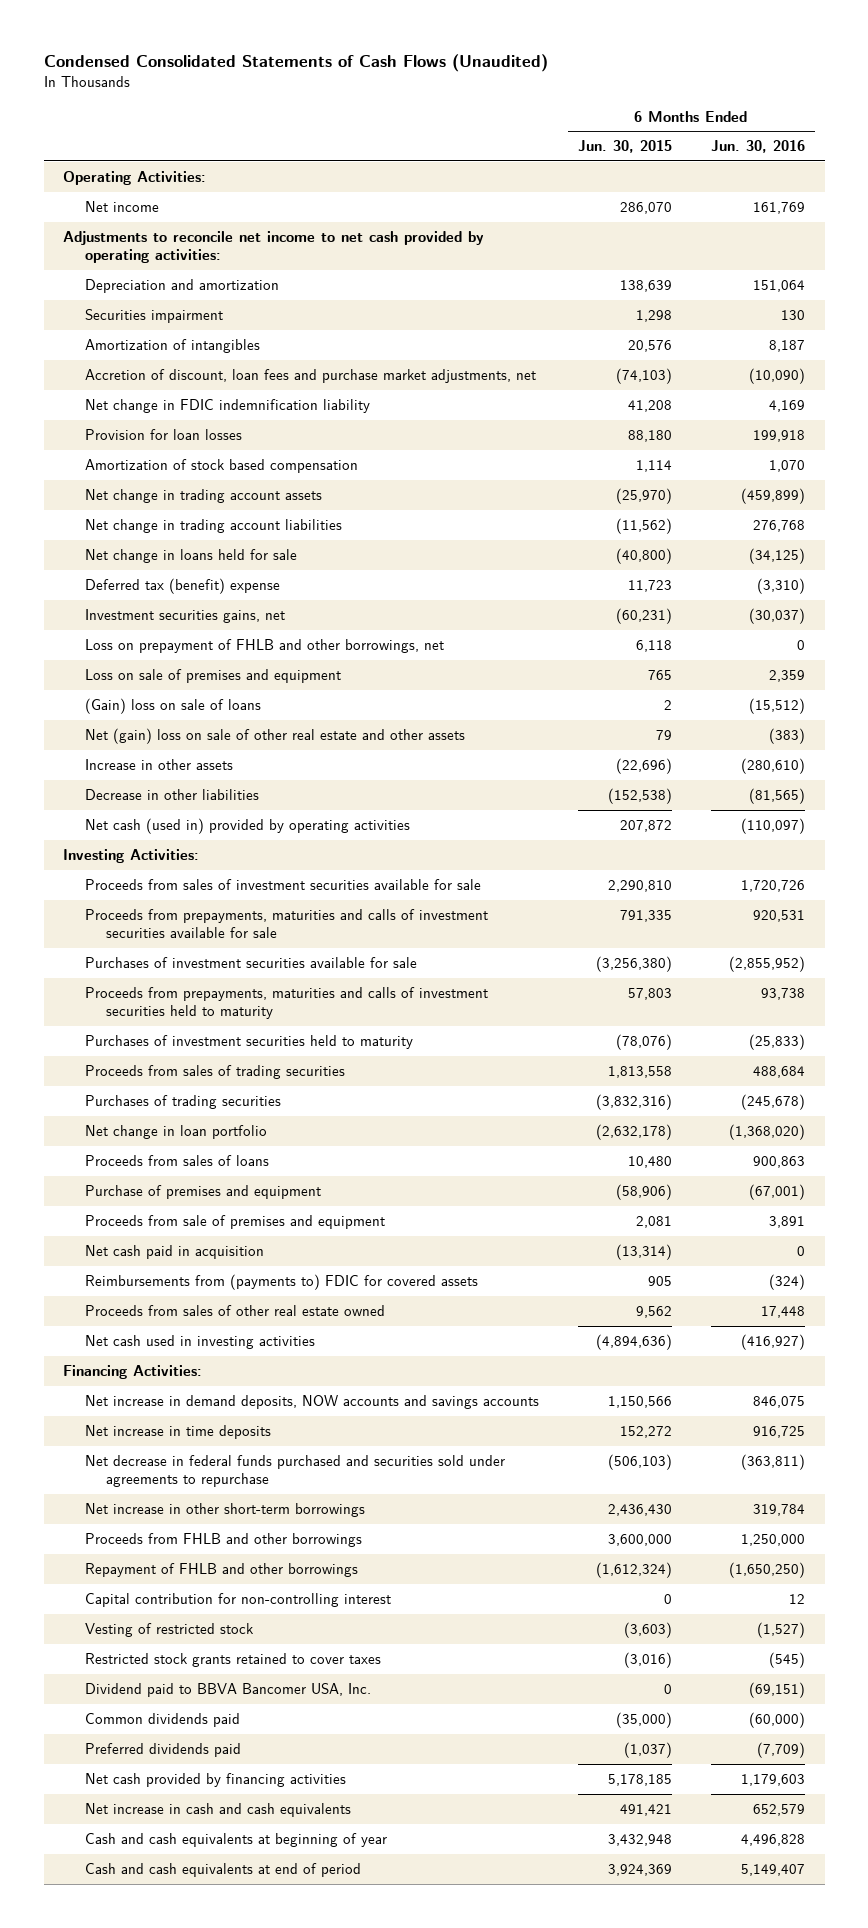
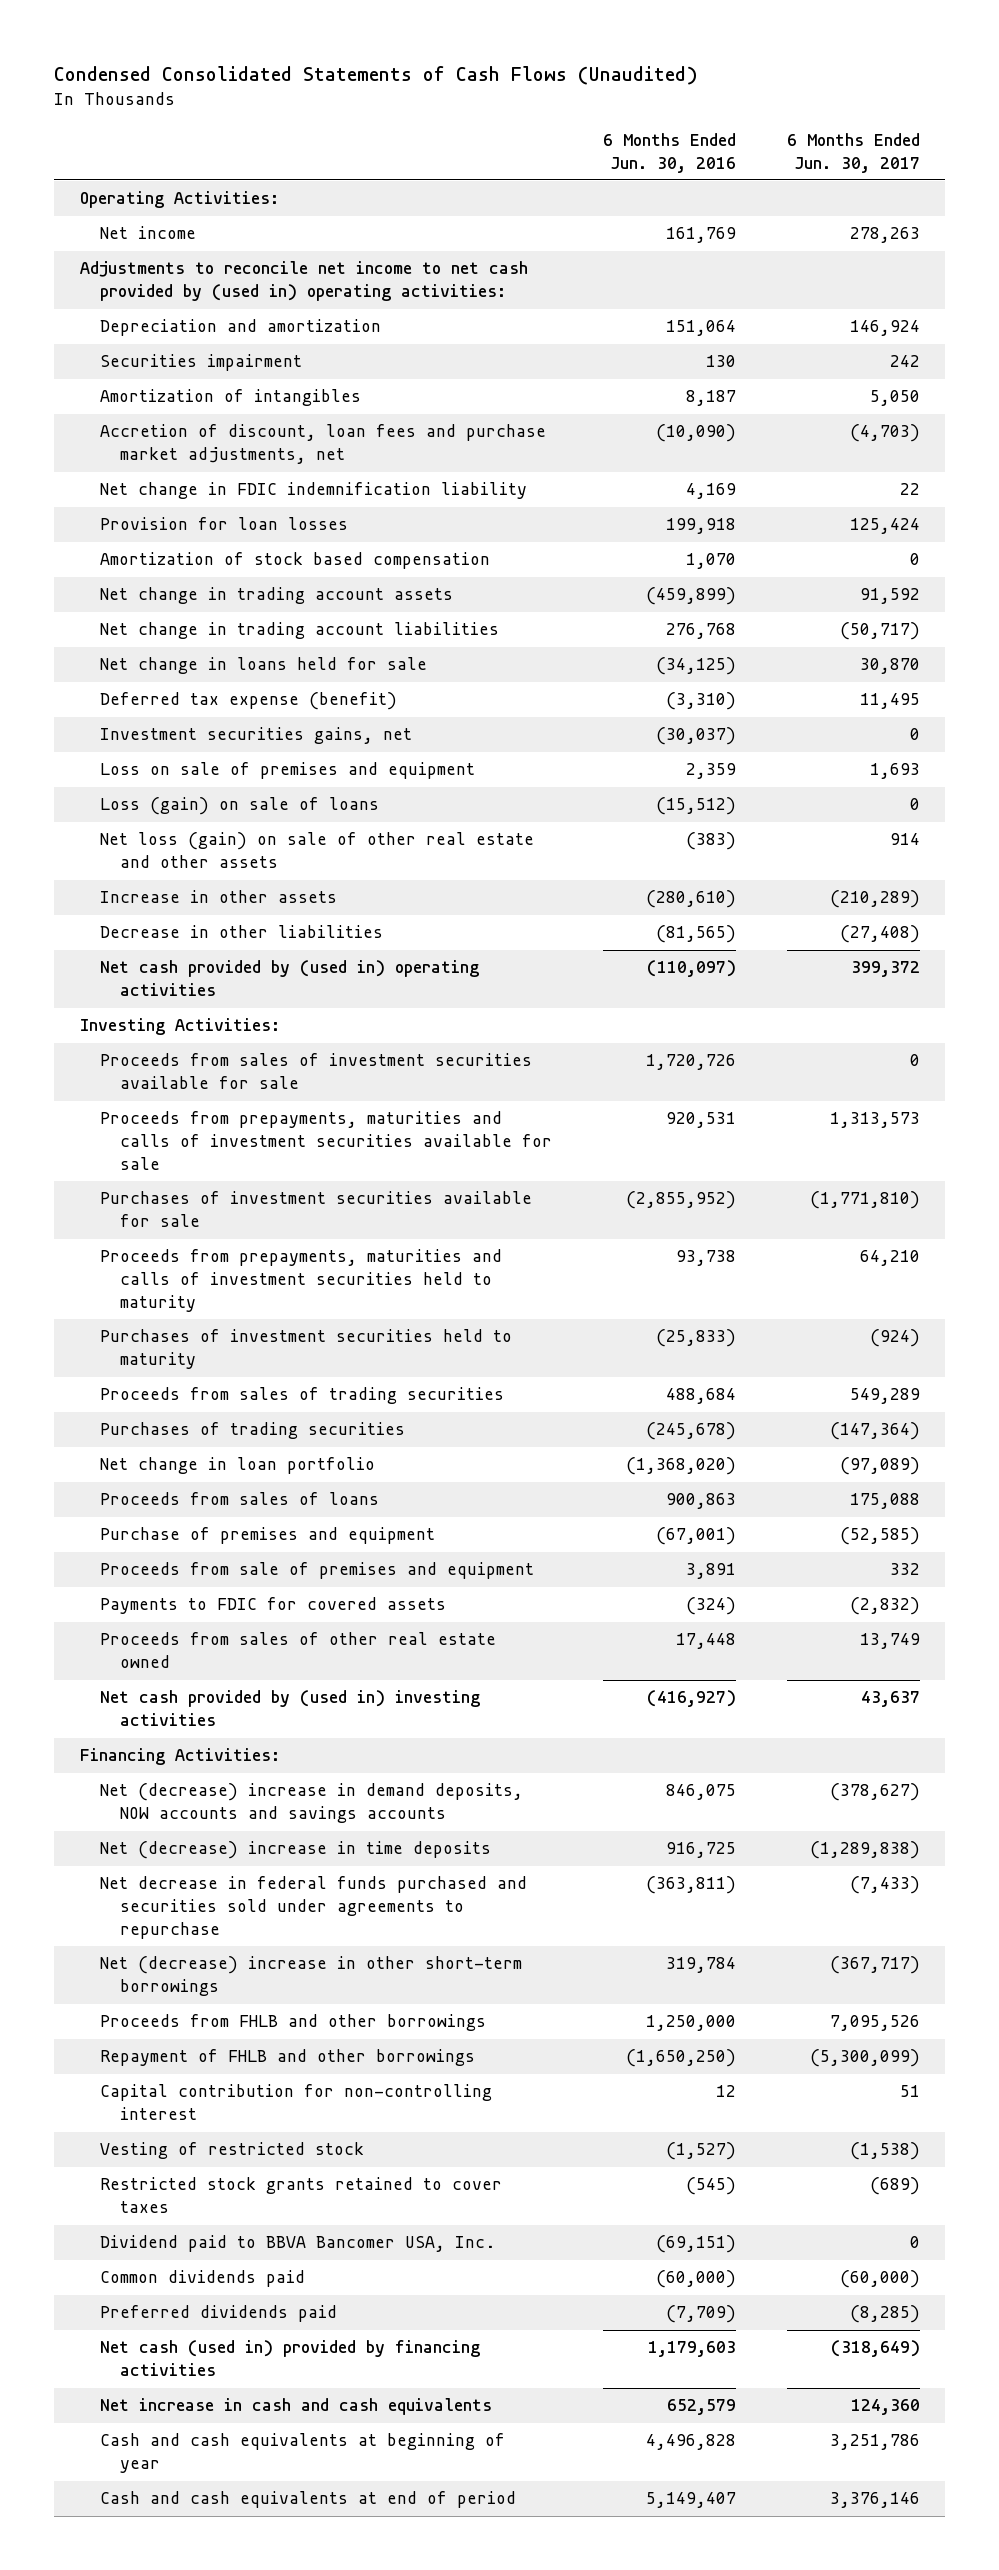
- | 6 Months Ended Jun. 30, 2015 | 6 Months Ended Jun. 30, 2016
+ | 6 Months Ended Jun. 30, 2016 | 6 Months Ended Jun. 30, 2017
- Adjustments to reconcile net income to net cash provided by operating activities:
+ Adjustments to reconcile net income to net cash provided by (used in) operating activities:
- Deferred tax (benefit) expense | 11,723 | (3,310)
+ Deferred tax expense (benefit) | (3,310) | 11,495
- Loss on prepayment of FHLB and other borrowings, net | 6,118 | 0
- (Gain) loss on sale of loans | 2 | (15,512)
- Net (gain) loss on sale of other real estate and other assets | 79 | (383)
+ Loss (gain) on sale of loans | (15,512) | 0
+ Net loss (gain) on sale of other real estate and other assets | (383) | 914
- Net cash (used in) provided by operating activities | 207,872 | (110,097)
+ Net cash provided by (used in) operating activities | (110,097) | 399,372
- Net cash paid in acquisition | (13,314) | 0
- Reimbursements from (payments to) FDIC for covered assets | 905 | (324)
+ Payments to FDIC for covered assets | (324) | (2,832)
- Net cash used in investing activities | (4,894,636) | (416,927)
+ Net cash provided by (used in) investing activities | (416,927) | 43,637
- Net increase in demand deposits, NOW accounts and savings accounts | 1,150,566 | 846,075
- Net increase in time deposits | 152,272 | 916,725
+ Net (decrease) increase in demand deposits, NOW accounts and savings accounts | 846,075 | (378,627)
+ Net (decrease) increase in time deposits | 916,725 | (1,289,838)
- Net increase in other short-term borrowings | 2,436,430 | 319,784
+ Net (decrease) increase in other short-term borrowings | 319,784 | (367,717)
- Net cash provided by financing activities | 5,178,185 | 1,179,603
+ Net cash (used in) provided by financing activities | 1,179,603 | (318,649)

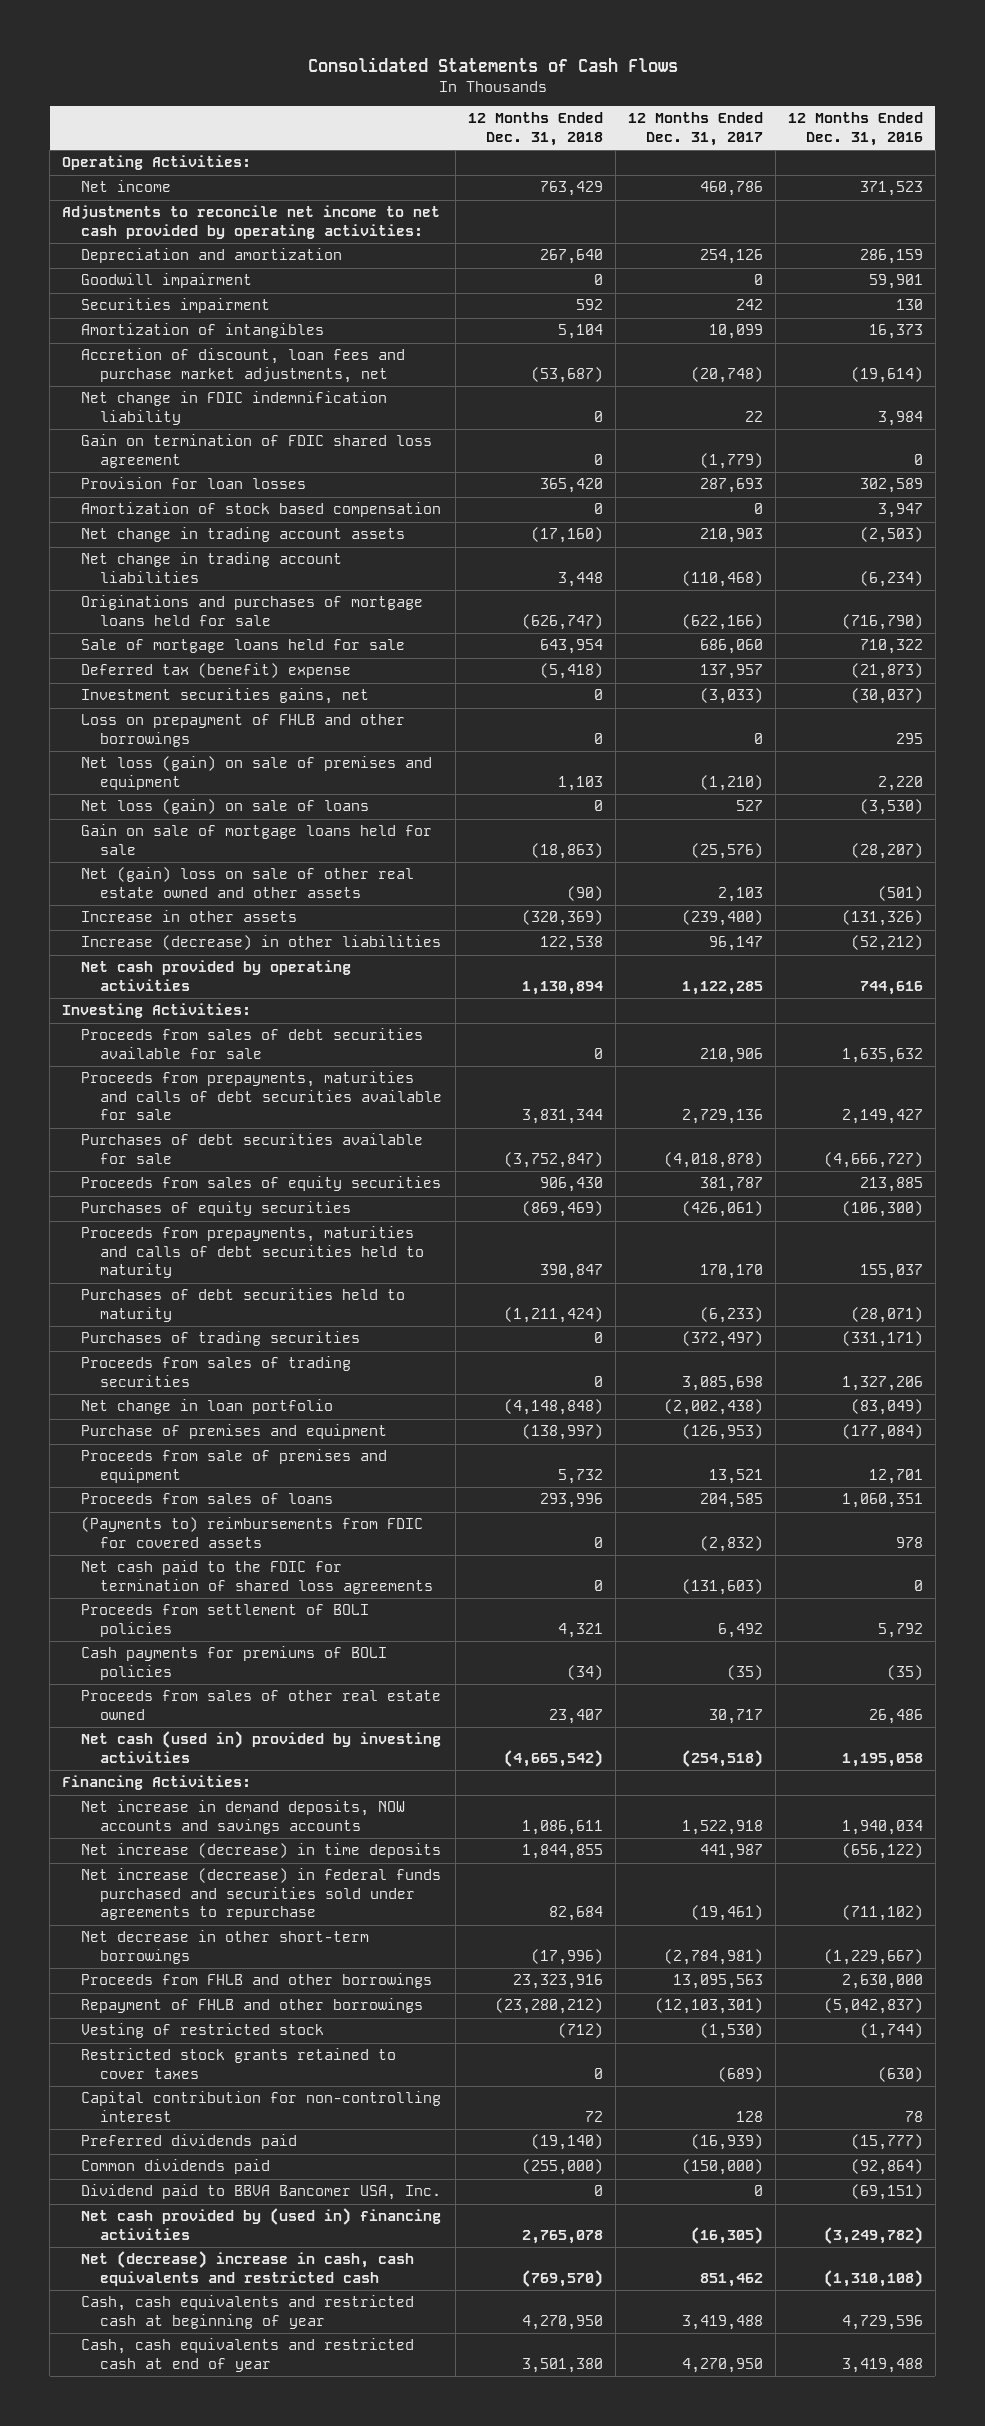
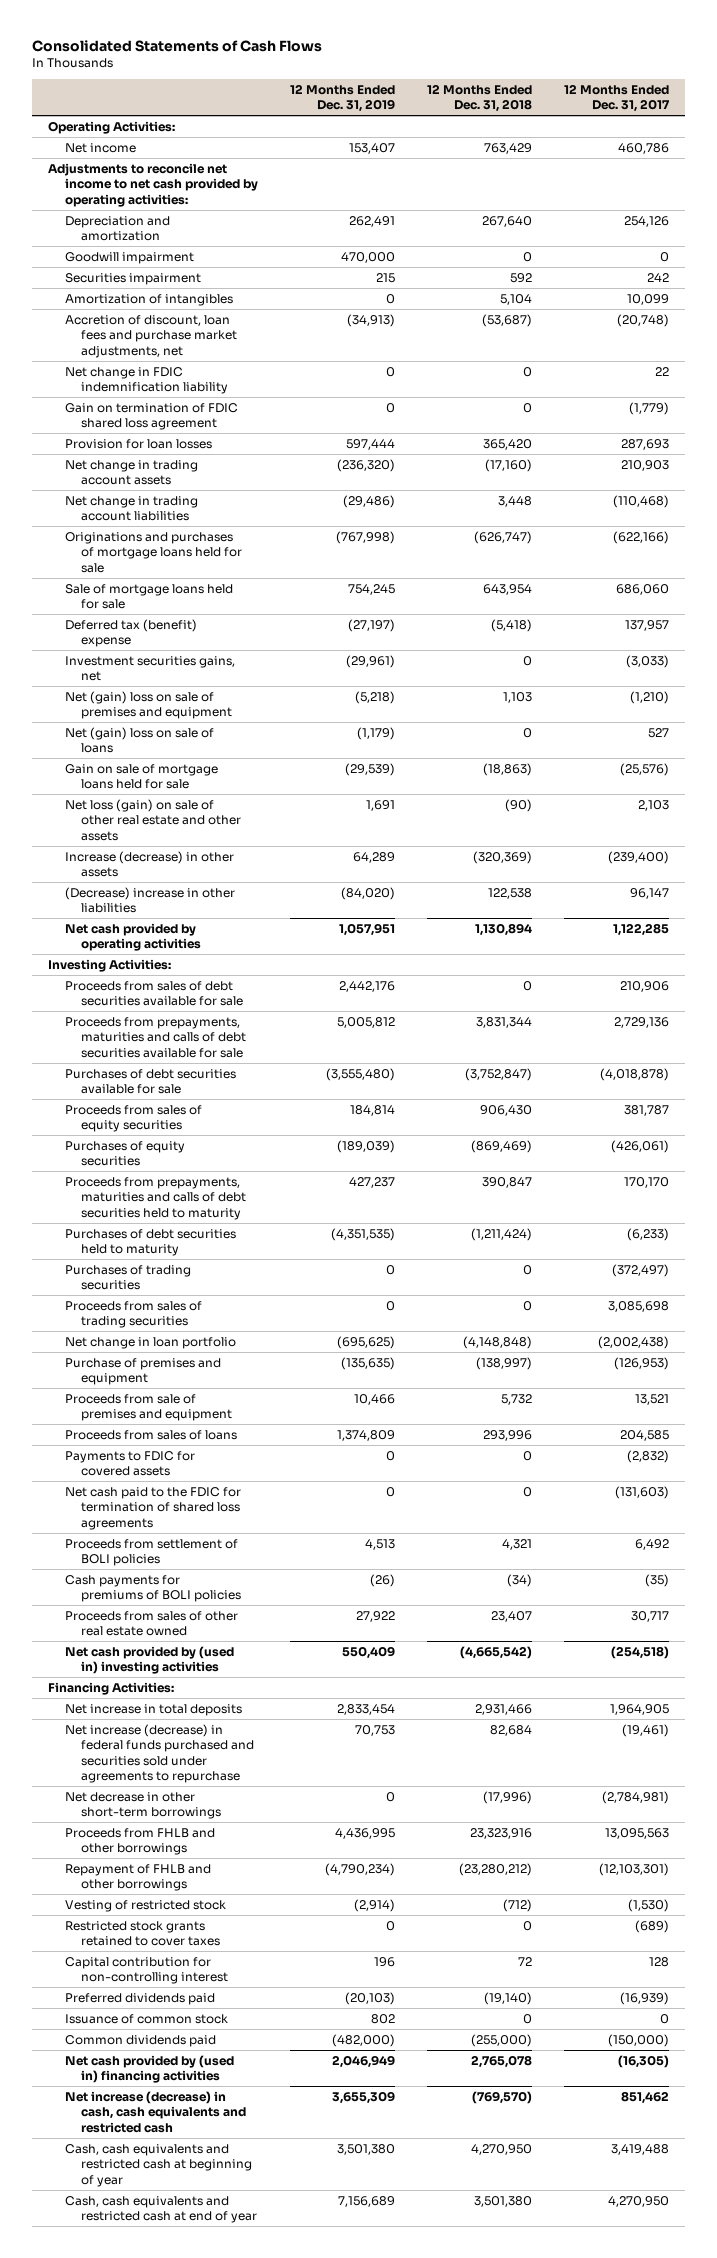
- | 12 Months Ended Dec. 31, 2018 | 12 Months Ended Dec. 31, 2017 | 12 Months Ended Dec. 31, 2016
+ | 12 Months Ended Dec. 31, 2019 | 12 Months Ended Dec. 31, 2018 | 12 Months Ended Dec. 31, 2017
- Amortization of stock based compensation | 0 | 0 | 3,947
- Loss on prepayment of FHLB and other borrowings | 0 | 0 | 295
- Net loss (gain) on sale of premises and equipment | 1,103 | (1,210) | 2,220
- Net loss (gain) on sale of loans | 0 | 527 | (3,530)
+ Net (gain) loss on sale of premises and equipment | (5,218) | 1,103 | (1,210)
+ Net (gain) loss on sale of loans | (1,179) | 0 | 527
- Net (gain) loss on sale of other real estate owned and other assets | (90) | 2,103 | (501)
- Increase in other assets | (320,369) | (239,400) | (131,326)
- Increase (decrease) in other liabilities | 122,538 | 96,147 | (52,212)
+ Net loss (gain) on sale of other real estate and other assets | 1,691 | (90) | 2,103
+ Increase (decrease) in other assets | 64,289 | (320,369) | (239,400)
+ (Decrease) increase in other liabilities | (84,020) | 122,538 | 96,147
- (Payments to) reimbursements from FDIC for covered assets | 0 | (2,832) | 978
+ Payments to FDIC for covered assets | 0 | 0 | (2,832)
- Net cash (used in) provided by investing activities | (4,665,542) | (254,518) | 1,195,058
+ Net cash provided by (used in) investing activities | 550,409 | (4,665,542) | (254,518)
- Net increase in demand deposits, NOW accounts and savings accounts | 1,086,611 | 1,522,918 | 1,940,034
- Net increase (decrease) in time deposits | 1,844,855 | 441,987 | (656,122)
+ Net increase in total deposits | 2,833,454 | 2,931,466 | 1,964,905
+ Issuance of common stock | 802 | 0 | 0
- Dividend paid to BBVA Bancomer USA, Inc. | 0 | 0 | (69,151)
- Net (decrease) increase in cash, cash equivalents and restricted cash | (769,570) | 851,462 | (1,310,108)
+ Net increase (decrease) in cash, cash equivalents and restricted cash | 3,655,309 | (769,570) | 851,462

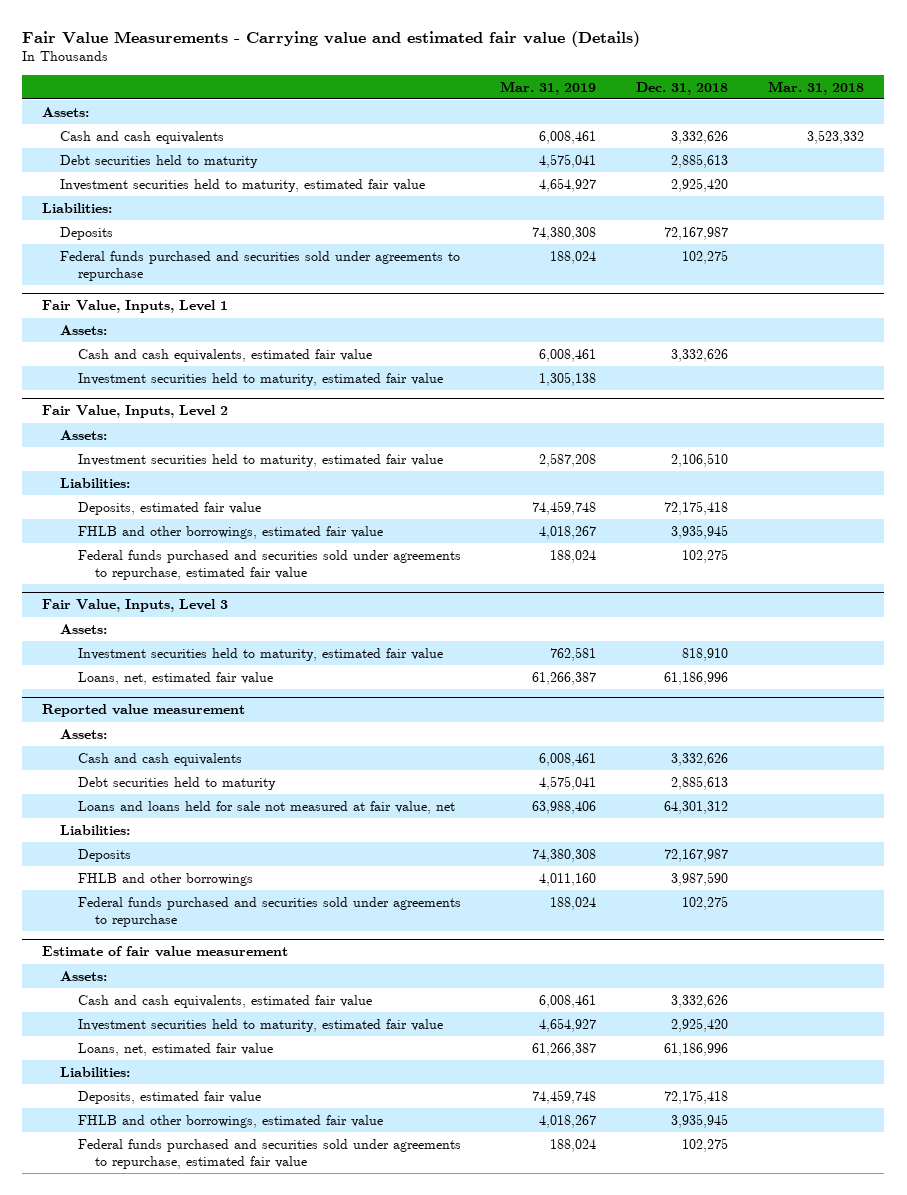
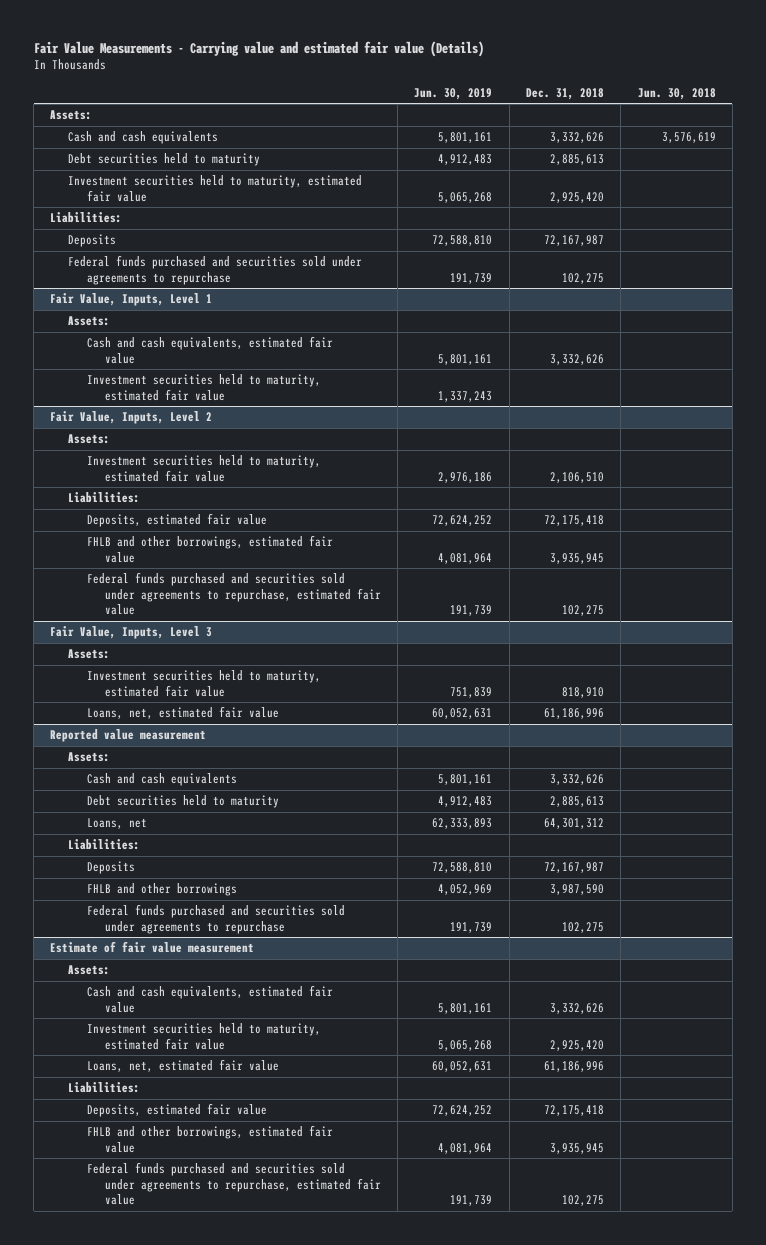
- | Mar. 31, 2019 | Dec. 31, 2018 | Mar. 31, 2018
+ | Jun. 30, 2019 | Dec. 31, 2018 | Jun. 30, 2018
@ Reported value measurement
- Loans and loans held for sale not measured at fair value, net | 63,988,406 | 64,301,312 |
+ Loans, net | 62,333,893 | 64,301,312 |

